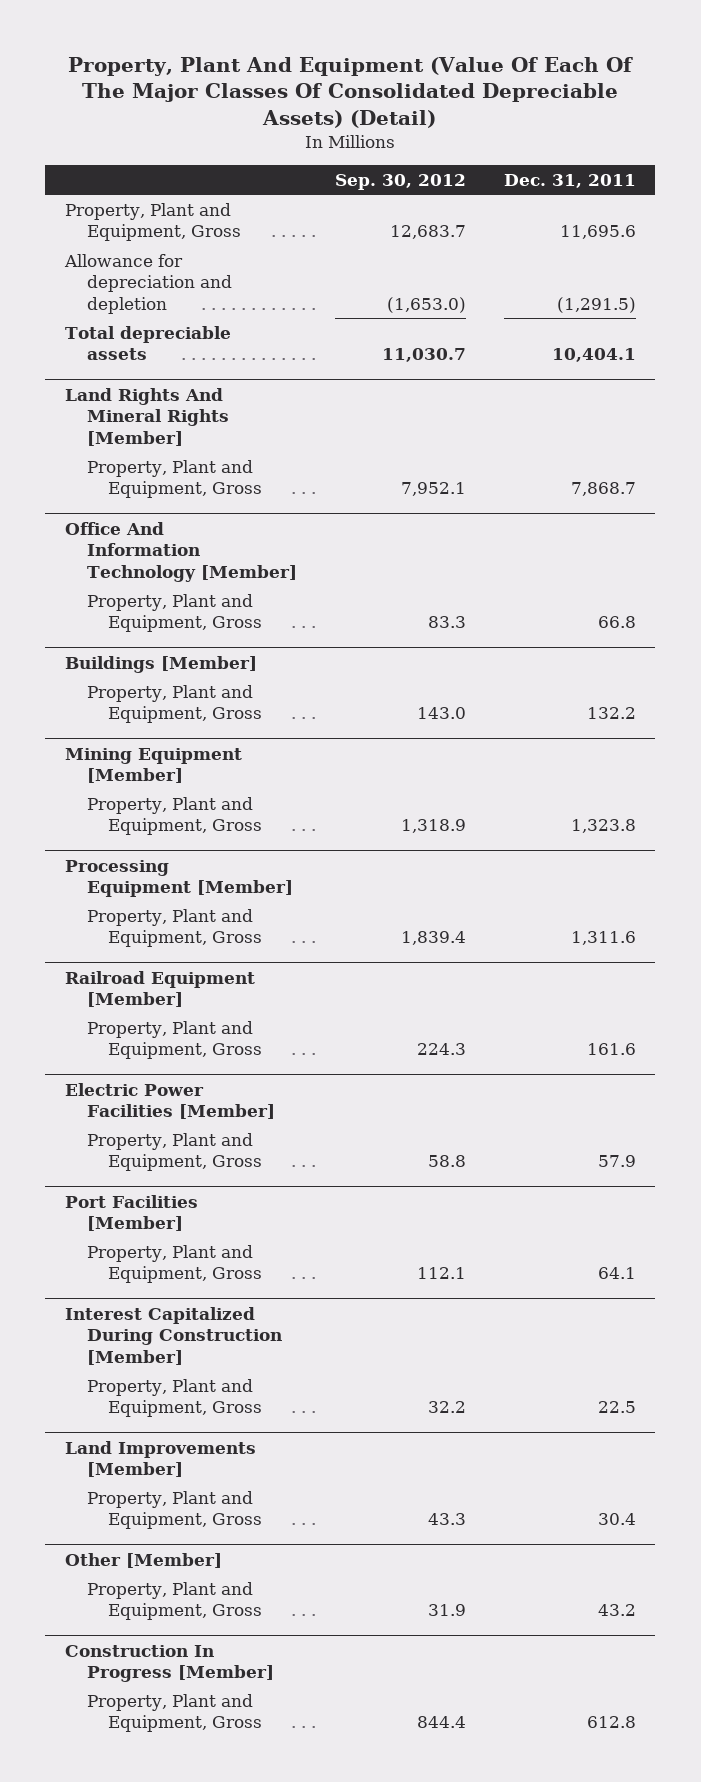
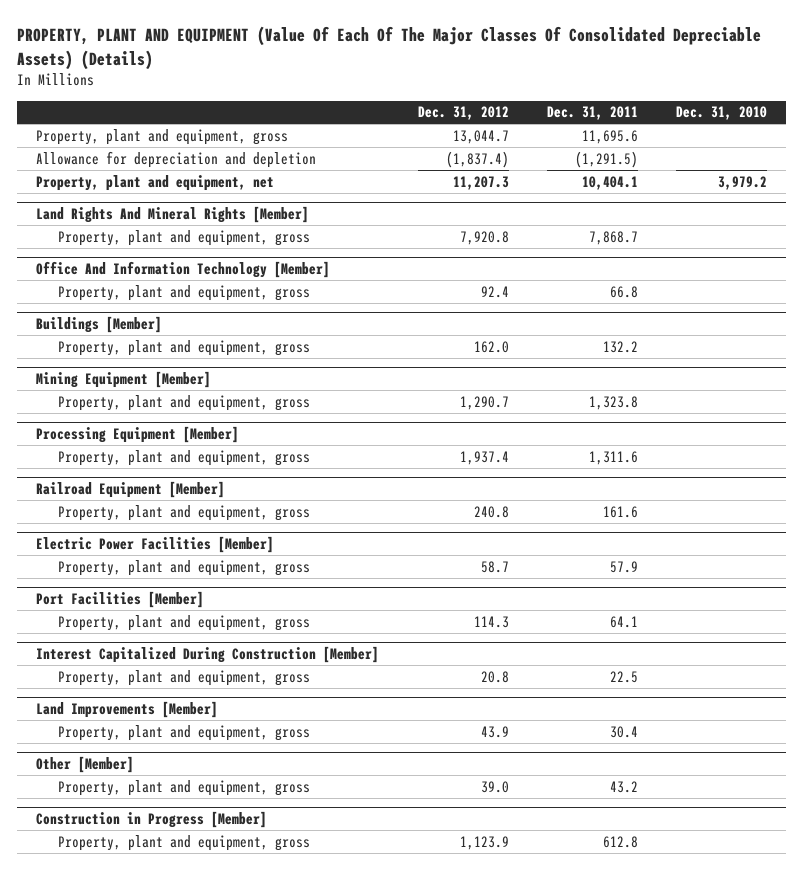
- Property, Plant And Equipment (Value Of Each Of The Major Classes Of Consolidated Depreciable Assets) (Detail)
+ PROPERTY, PLANT AND EQUIPMENT (Value Of Each Of The Major Classes Of Consolidated Depreciable Assets) (Details)
- | Sep. 30, 2012 | Dec. 31, 2011
+ | Dec. 31, 2012 | Dec. 31, 2011 | Dec. 31, 2010
- Property, Plant and Equipment, Gross | 12,683.7 | 11,695.6
+ Property, plant and equipment, gross | 13,044.7 | 11,695.6 |
- Total depreciable assets | 11,030.7 | 10,404.1
+ Property, plant and equipment, net | 11,207.3 | 10,404.1 | 3,979.2
@ Land Rights And Mineral Rights [Member]
- Property, Plant and Equipment, Gross | 7,952.1 | 7,868.7
+ Property, plant and equipment, gross | 7,920.8 | 7,868.7 |
@ Office And Information Technology [Member]
- Property, Plant and Equipment, Gross | 83.3 | 66.8
+ Property, plant and equipment, gross | 92.4 | 66.8 |
@ Buildings [Member]
- Property, Plant and Equipment, Gross | 143.0 | 132.2
+ Property, plant and equipment, gross | 162.0 | 132.2 |
@ Mining Equipment [Member]
- Property, Plant and Equipment, Gross | 1,318.9 | 1,323.8
+ Property, plant and equipment, gross | 1,290.7 | 1,323.8 |
@ Processing Equipment [Member]
- Property, Plant and Equipment, Gross | 1,839.4 | 1,311.6
+ Property, plant and equipment, gross | 1,937.4 | 1,311.6 |
@ Railroad Equipment [Member]
- Property, Plant and Equipment, Gross | 224.3 | 161.6
+ Property, plant and equipment, gross | 240.8 | 161.6 |
@ Electric Power Facilities [Member]
- Property, Plant and Equipment, Gross | 58.8 | 57.9
+ Property, plant and equipment, gross | 58.7 | 57.9 |
@ Port Facilities [Member]
- Property, Plant and Equipment, Gross | 112.1 | 64.1
+ Property, plant and equipment, gross | 114.3 | 64.1 |
@ Interest Capitalized During Construction [Member]
- Property, Plant and Equipment, Gross | 32.2 | 22.5
+ Property, plant and equipment, gross | 20.8 | 22.5 |
@ Land Improvements [Member]
- Property, Plant and Equipment, Gross | 43.3 | 30.4
+ Property, plant and equipment, gross | 43.9 | 30.4 |
@ Other [Member]
- Property, Plant and Equipment, Gross | 31.9 | 43.2
- Construction In Progress [Member]
- Property, Plant and Equipment, Gross | 844.4 | 612.8
@ Other [Member]
+ Property, plant and equipment, gross | 39.0 | 43.2 |
+ Construction in Progress [Member]
+ Property, plant and equipment, gross | 1,123.9 | 612.8 |

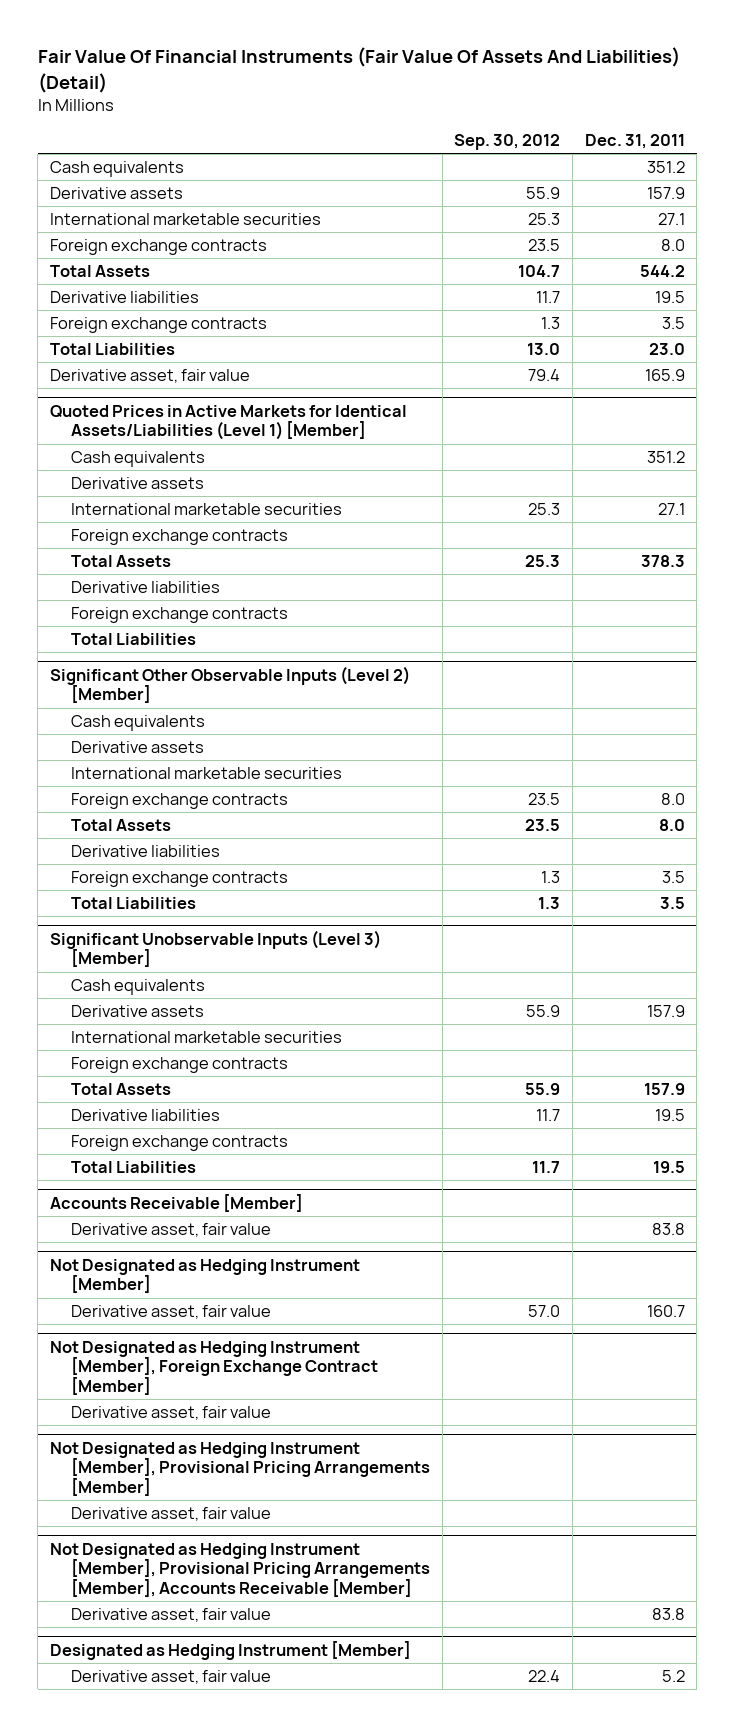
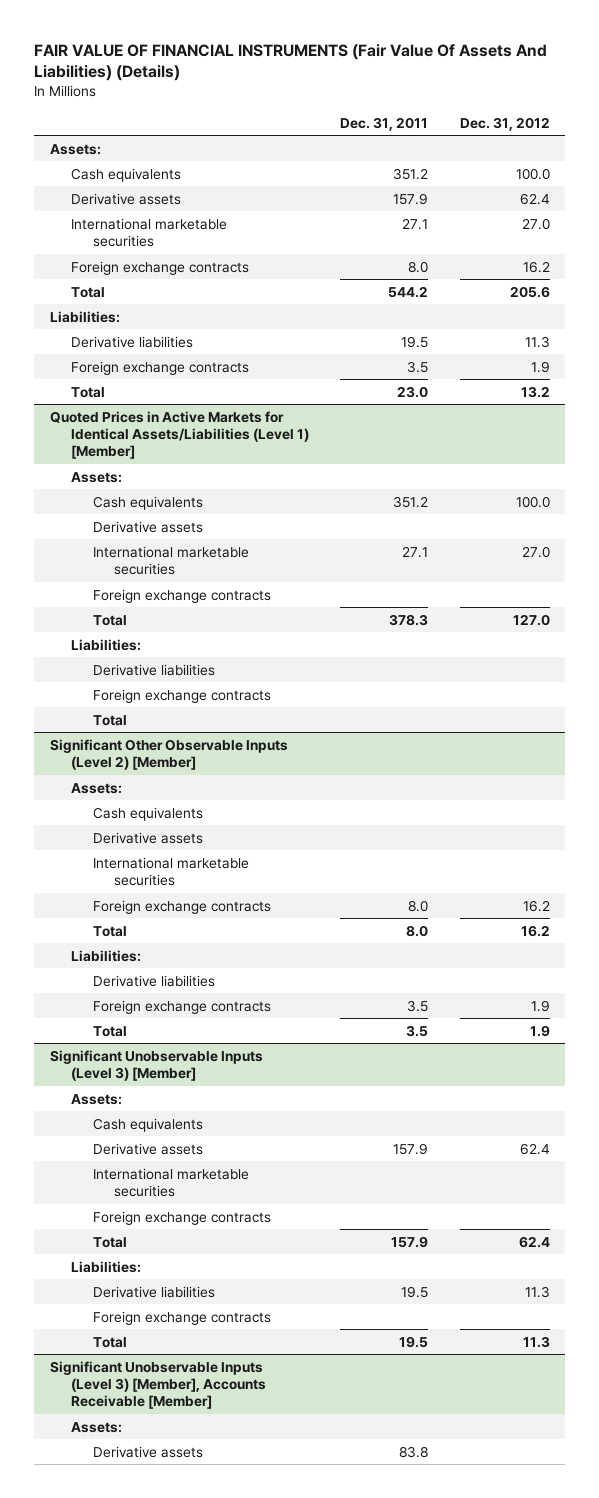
- Fair Value Of Financial Instruments (Fair Value Of Assets And Liabilities) (Detail)
+ FAIR VALUE OF FINANCIAL INSTRUMENTS (Fair Value Of Assets And Liabilities) (Details)
- | Sep. 30, 2012 | Dec. 31, 2011
+ | Dec. 31, 2011 | Dec. 31, 2012
+ Assets:
- Total Assets | 104.7 | 544.2
+ Total | 544.2 | 205.6
+ Liabilities:
- Total Liabilities | 13.0 | 23.0
- Derivative asset, fair value | 79.4 | 165.9
+ Total | 23.0 | 13.2
@ Quoted Prices in Active Markets for Identical Assets/Liabilities (Level 1) [Member]
+ Assets:
- Total Assets | 25.3 | 378.3
+ Total | 378.3 | 127.0
+ Liabilities:
- Total Liabilities
+ Total
@ Significant Other Observable Inputs (Level 2) [Member]
+ Assets:
- Total Assets | 23.5 | 8.0
+ Total | 8.0 | 16.2
+ Liabilities:
- Total Liabilities | 1.3 | 3.5
+ Total | 3.5 | 1.9
@ Significant Unobservable Inputs (Level 3) [Member]
+ Assets:
- Total Assets | 55.9 | 157.9
+ Total | 157.9 | 62.4
+ Liabilities:
- Total Liabilities | 11.7 | 19.5
- Accounts Receivable [Member]
- Derivative asset, fair value | | 83.8
- Not Designated as Hedging Instrument [Member]
- Derivative asset, fair value | 57.0 | 160.7
- Not Designated as Hedging Instrument [Member], Foreign Exchange Contract [Member]
- Derivative asset, fair value
- Not Designated as Hedging Instrument [Member], Provisional Pricing Arrangements [Member]
- Derivative asset, fair value
- Not Designated as Hedging Instrument [Member], Provisional Pricing Arrangements [Member], Accounts Receivable [Member]
- Derivative asset, fair value | | 83.8
- Designated as Hedging Instrument [Member]
- Derivative asset, fair value | 22.4 | 5.2
@ Significant Unobservable Inputs (Level 3) [Member]
+ Total | 19.5 | 11.3
+ Significant Unobservable Inputs (Level 3) [Member], Accounts Receivable [Member]
+ Assets:
+ Derivative assets | 83.8 |

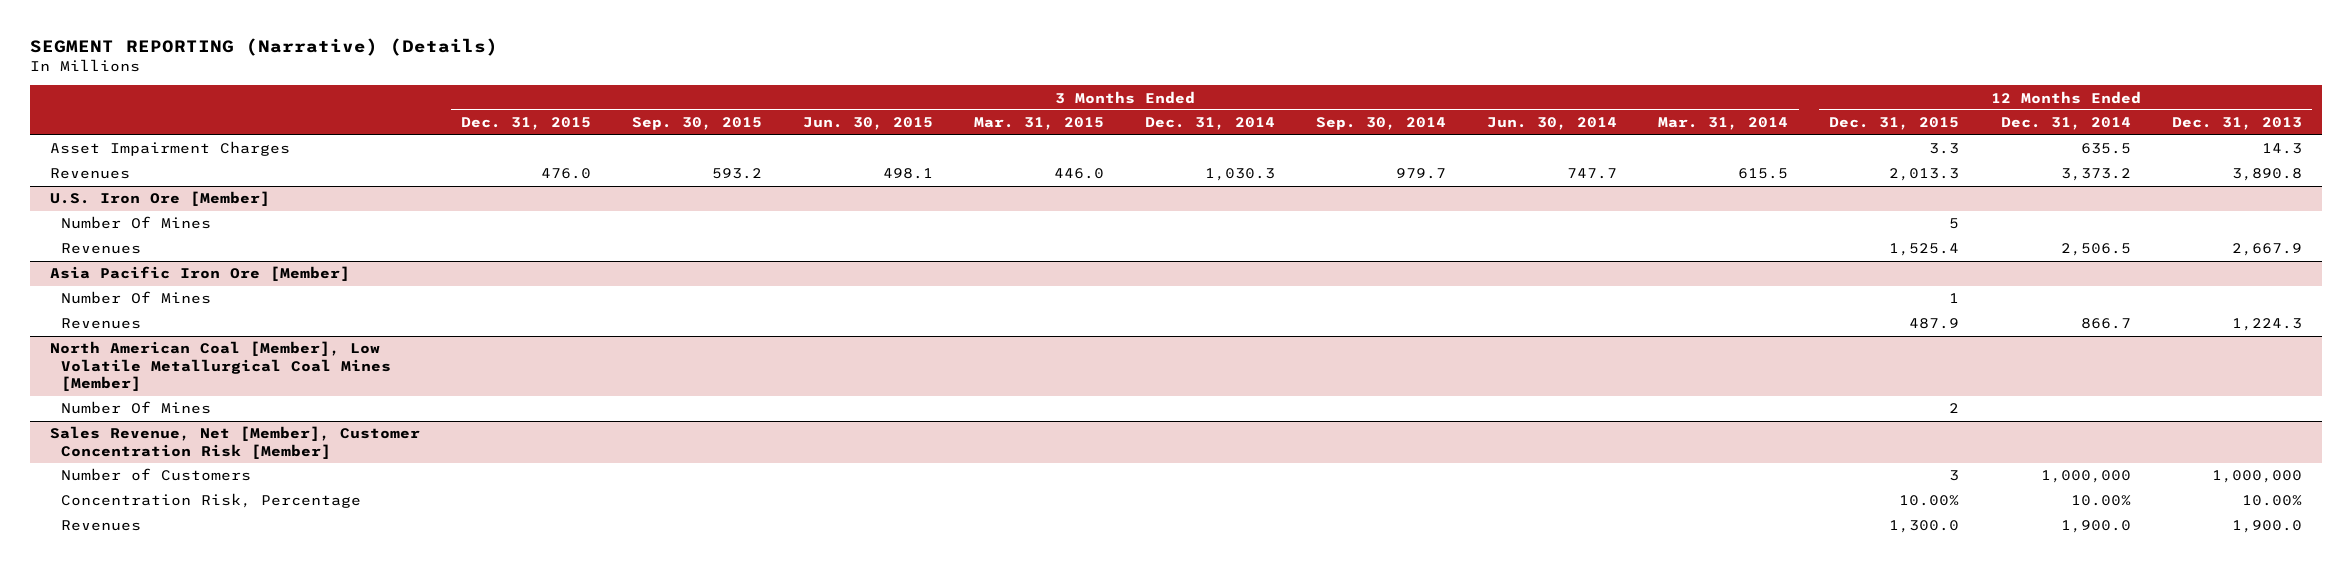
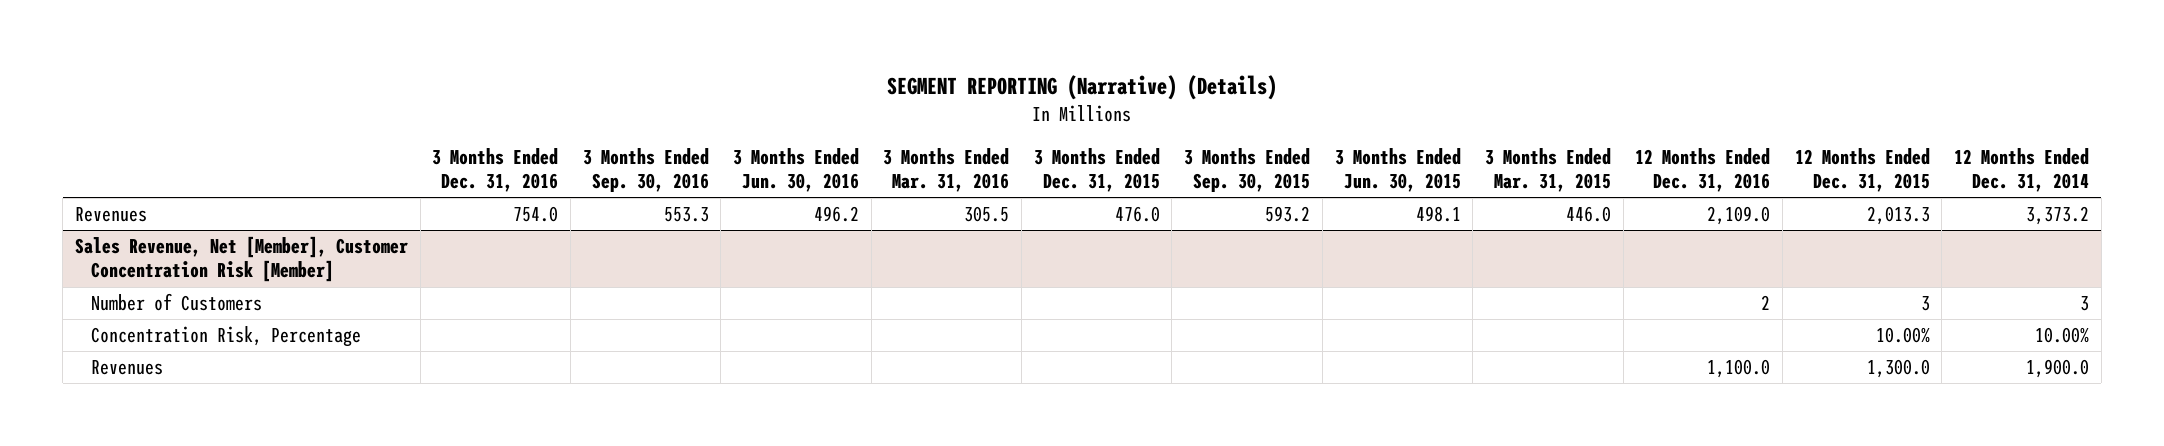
- | 3 Months Ended Dec. 31, 2015 | 3 Months Ended Sep. 30, 2015 | 3 Months Ended Jun. 30, 2015 | 3 Months Ended Mar. 31, 2015 | 3 Months Ended Dec. 31, 2014 | 3 Months Ended Sep. 30, 2014 | 3 Months Ended Jun. 30, 2014 | 3 Months Ended Mar. 31, 2014 | 12 Months Ended Dec. 31, 2015 | 12 Months Ended Dec. 31, 2014 | 12 Months Ended Dec. 31, 2013
+ | 3 Months Ended Dec. 31, 2016 | 3 Months Ended Sep. 30, 2016 | 3 Months Ended Jun. 30, 2016 | 3 Months Ended Mar. 31, 2016 | 3 Months Ended Dec. 31, 2015 | 3 Months Ended Sep. 30, 2015 | 3 Months Ended Jun. 30, 2015 | 3 Months Ended Mar. 31, 2015 | 12 Months Ended Dec. 31, 2016 | 12 Months Ended Dec. 31, 2015 | 12 Months Ended Dec. 31, 2014
- Asset Impairment Charges | | | | | | | | | 3.3 | 635.5 | 14.3
- U.S. Iron Ore [Member]
- Number Of Mines | | | | | | | | | 5 | |
- Revenues | | | | | | | | | 1,525.4 | 2,506.5 | 2,667.9
- Asia Pacific Iron Ore [Member]
- Number Of Mines | | | | | | | | | 1 | |
- Revenues | | | | | | | | | 487.9 | 866.7 | 1,224.3
- North American Coal [Member], Low Volatile Metallurgical Coal Mines [Member]
- Number Of Mines | | | | | | | | | 2 | |
@ Sales Revenue, Net [Member], Customer Concentration Risk [Member]
- Number of Customers | | | | | | | | | 3 | 1,000,000 | 1,000,000
+ Number of Customers | | | | | | | | | 2 | 3 | 3

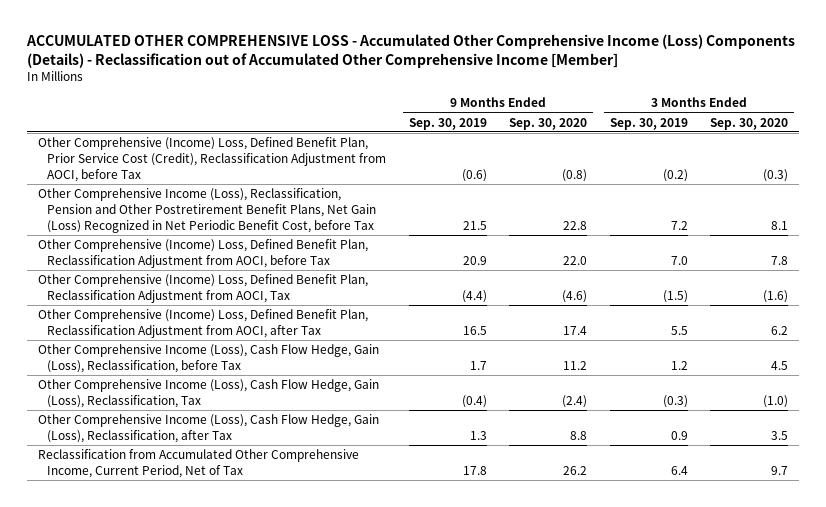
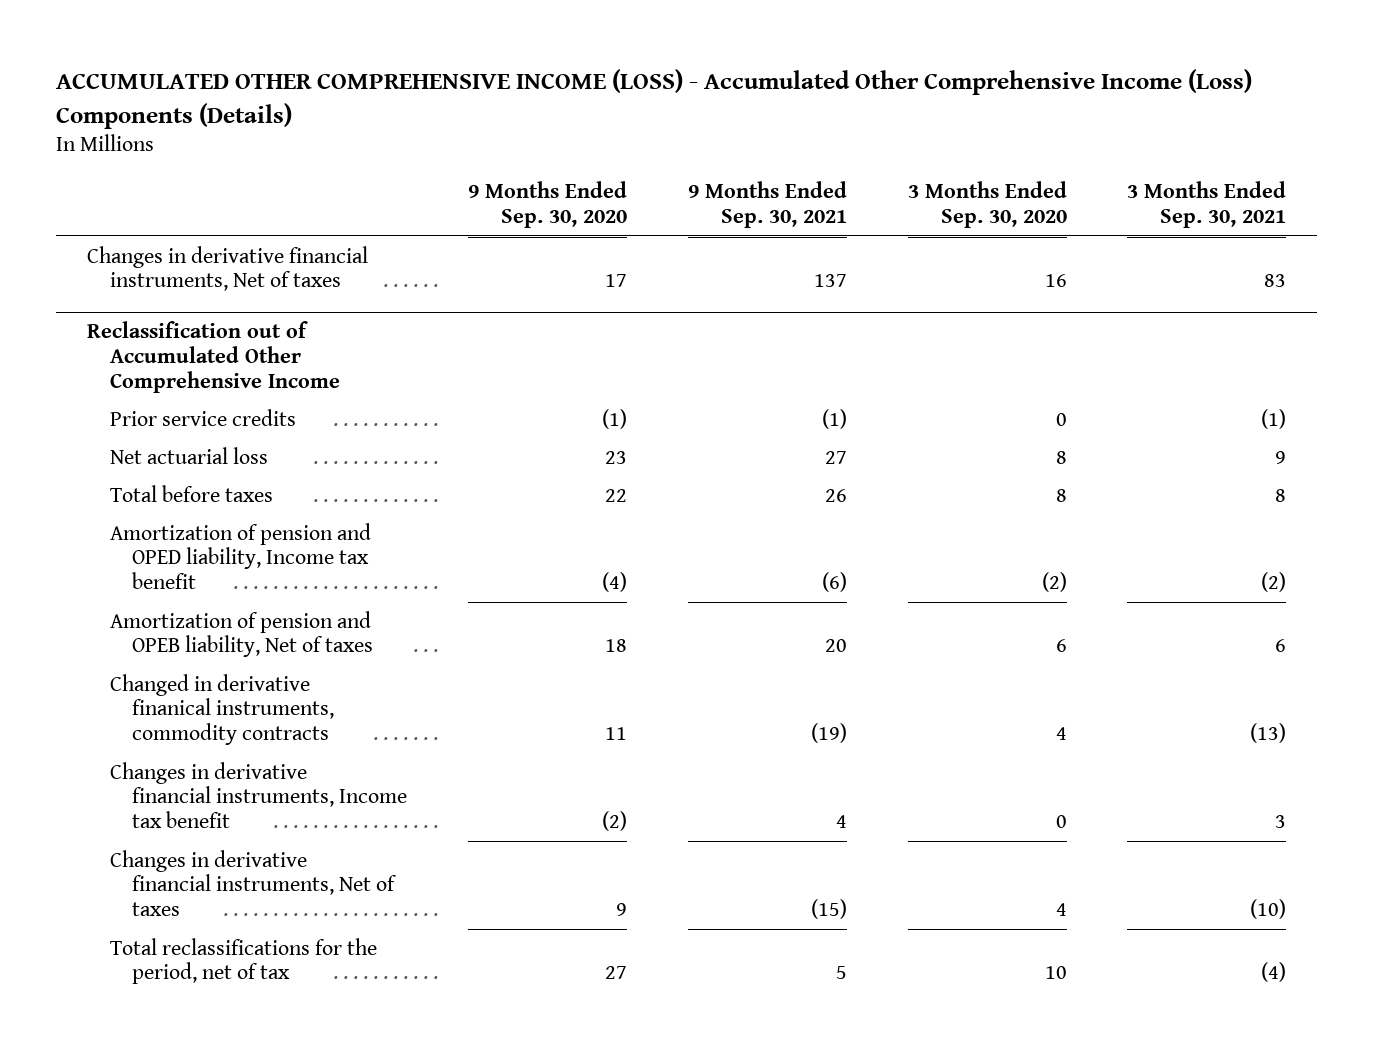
- ACCUMULATED OTHER COMPREHENSIVE LOSS - Accumulated Other Comprehensive Income (Loss) Components (Details) - Reclassification out of Accumulated Other Comprehensive Income [Member]
+ ACCUMULATED OTHER COMPREHENSIVE INCOME (LOSS) - Accumulated Other Comprehensive Income (Loss) Components (Details)
- | 9 Months Ended Sep. 30, 2019 | 9 Months Ended Sep. 30, 2020 | 3 Months Ended Sep. 30, 2019 | 3 Months Ended Sep. 30, 2020
+ | 9 Months Ended Sep. 30, 2020 | 9 Months Ended Sep. 30, 2021 | 3 Months Ended Sep. 30, 2020 | 3 Months Ended Sep. 30, 2021
- Other Comprehensive (Income) Loss, Defined Benefit Plan, Prior Service Cost (Credit), Reclassification Adjustment from AOCI, before Tax | (0.6) | (0.8) | (0.2) | (0.3)
- Other Comprehensive Income (Loss), Reclassification, Pension and Other Postretirement Benefit Plans, Net Gain (Loss) Recognized in Net Periodic Benefit Cost, before Tax | 21.5 | 22.8 | 7.2 | 8.1
- Other Comprehensive (Income) Loss, Defined Benefit Plan, Reclassification Adjustment from AOCI, before Tax | 20.9 | 22.0 | 7.0 | 7.8
- Other Comprehensive (Income) Loss, Defined Benefit Plan, Reclassification Adjustment from AOCI, Tax | (4.4) | (4.6) | (1.5) | (1.6)
- Other Comprehensive (Income) Loss, Defined Benefit Plan, Reclassification Adjustment from AOCI, after Tax | 16.5 | 17.4 | 5.5 | 6.2
- Other Comprehensive Income (Loss), Cash Flow Hedge, Gain (Loss), Reclassification, before Tax | 1.7 | 11.2 | 1.2 | 4.5
- Other Comprehensive Income (Loss), Cash Flow Hedge, Gain (Loss), Reclassification, Tax | (0.4) | (2.4) | (0.3) | (1.0)
- Other Comprehensive Income (Loss), Cash Flow Hedge, Gain (Loss), Reclassification, after Tax | 1.3 | 8.8 | 0.9 | 3.5
- Reclassification from Accumulated Other Comprehensive Income, Current Period, Net of Tax | 17.8 | 26.2 | 6.4 | 9.7
+ Changes in derivative financial instruments, Net of taxes | 17 | 137 | 16 | 83
+ Reclassification out of Accumulated Other Comprehensive Income
+ Prior service credits | (1) | (1) | 0 | (1)
+ Net actuarial loss | 23 | 27 | 8 | 9
+ Total before taxes | 22 | 26 | 8 | 8
+ Amortization of pension and OPED liability, Income tax benefit | (4) | (6) | (2) | (2)
+ Amortization of pension and OPEB liability, Net of taxes | 18 | 20 | 6 | 6
+ Changed in derivative finanical instruments, commodity contracts | 11 | (19) | 4 | (13)
+ Changes in derivative financial instruments, Income tax benefit | (2) | 4 | 0 | 3
+ Changes in derivative financial instruments, Net of taxes | 9 | (15) | 4 | (10)
+ Total reclassifications for the period, net of tax | 27 | 5 | 10 | (4)

